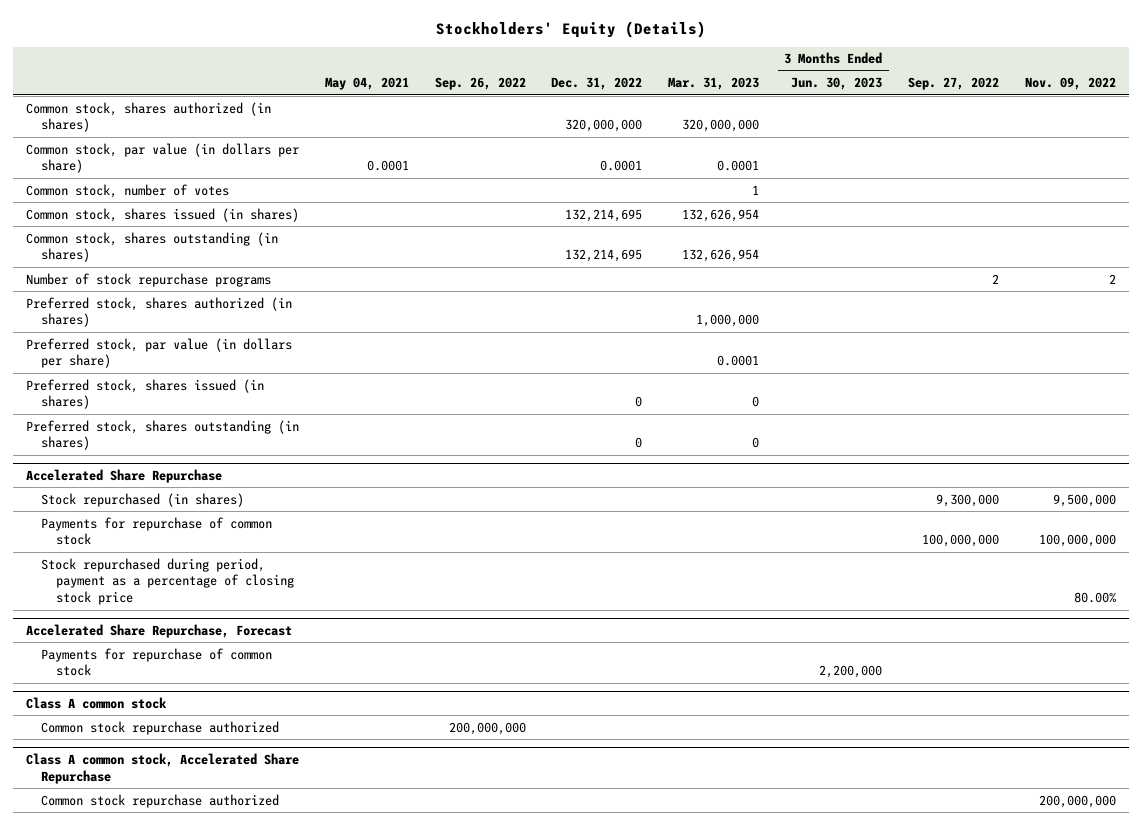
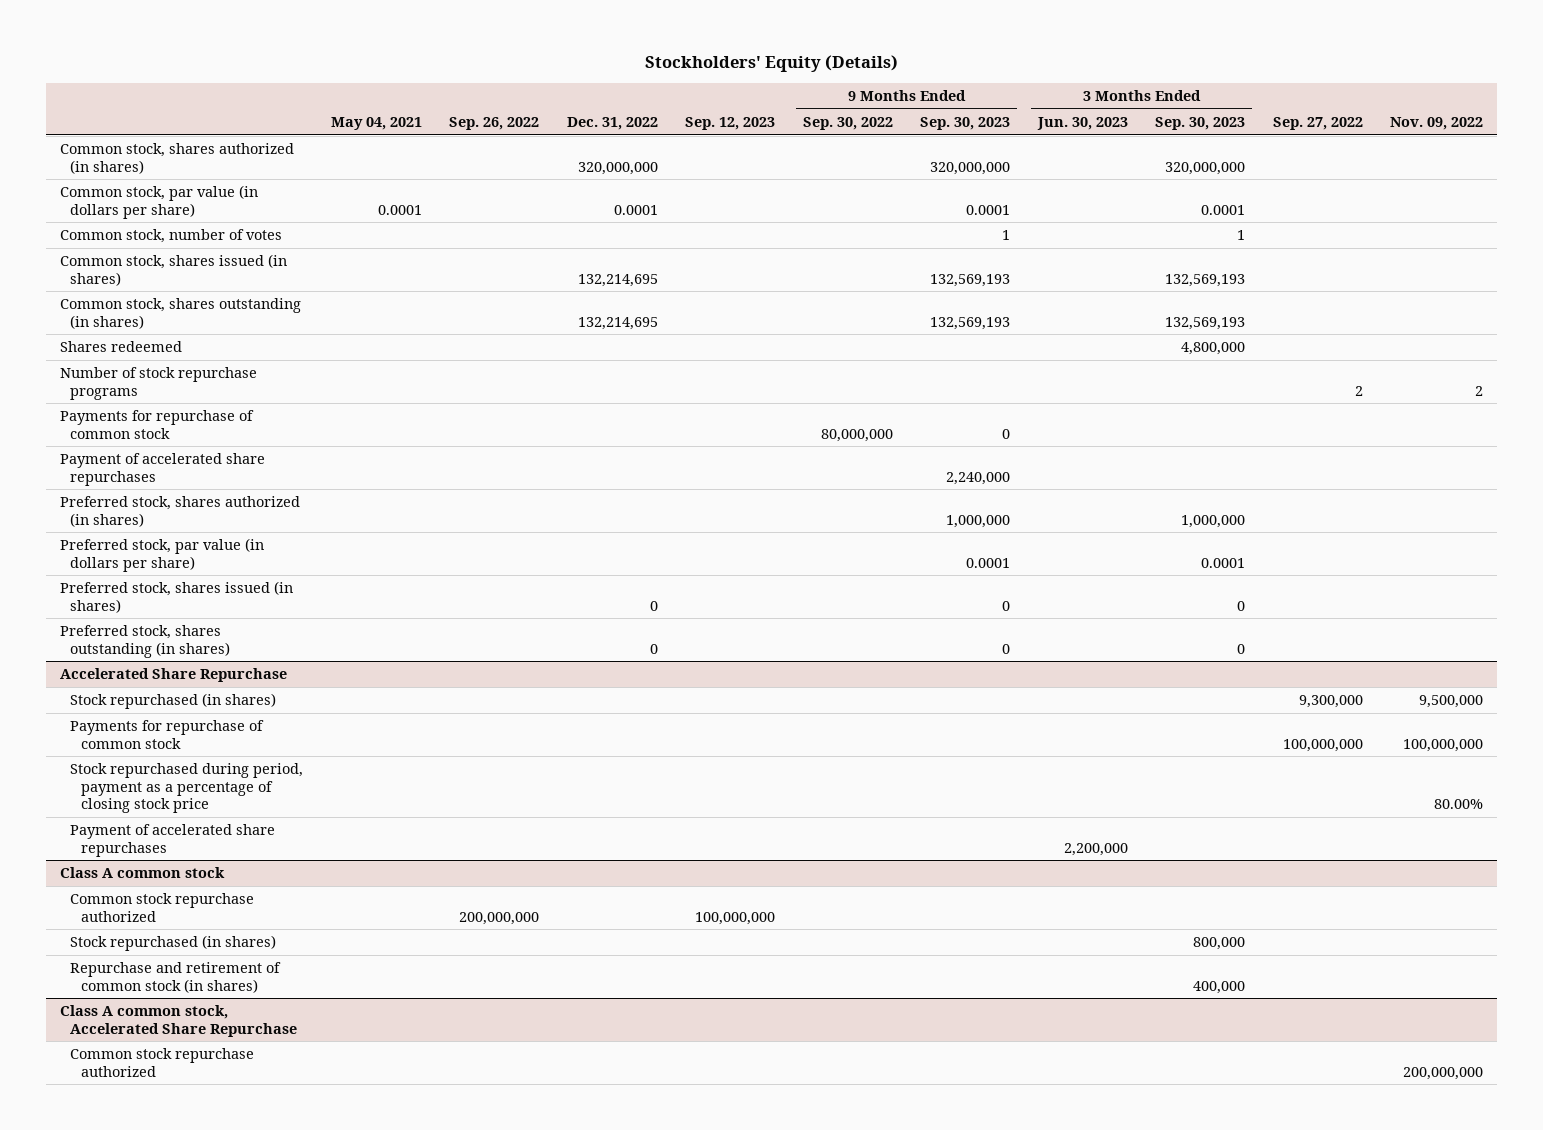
- | May 04, 2021 | Sep. 26, 2022 | Dec. 31, 2022 | Mar. 31, 2023 | 3 Months Ended Jun. 30, 2023 | Sep. 27, 2022 | Nov. 09, 2022
+ | May 04, 2021 | Sep. 26, 2022 | Dec. 31, 2022 | Sep. 12, 2023 | 9 Months Ended Sep. 30, 2022 | 9 Months Ended Sep. 30, 2023 | 3 Months Ended Jun. 30, 2023 | 3 Months Ended Sep. 30, 2023 | Sep. 27, 2022 | Nov. 09, 2022
+ Shares redeemed | | | | | | | | 4,800,000 | |
+ Payments for repurchase of common stock | | | | | 80,000,000 | 0 | | | |
+ Payment of accelerated share repurchases | | | | | | 2,240,000 | | | |
- Accelerated Share Repurchase, Forecast
- Payments for repurchase of common stock | | | | | 2,200,000 | |
@ Accelerated Share Repurchase
+ Payment of accelerated share repurchases | | | | | | | 2,200,000 | | |
@ Class A common stock
+ Stock repurchased (in shares) | | | | | | | | 800,000 | |
+ Repurchase and retirement of common stock (in shares) | | | | | | | | 400,000 | |

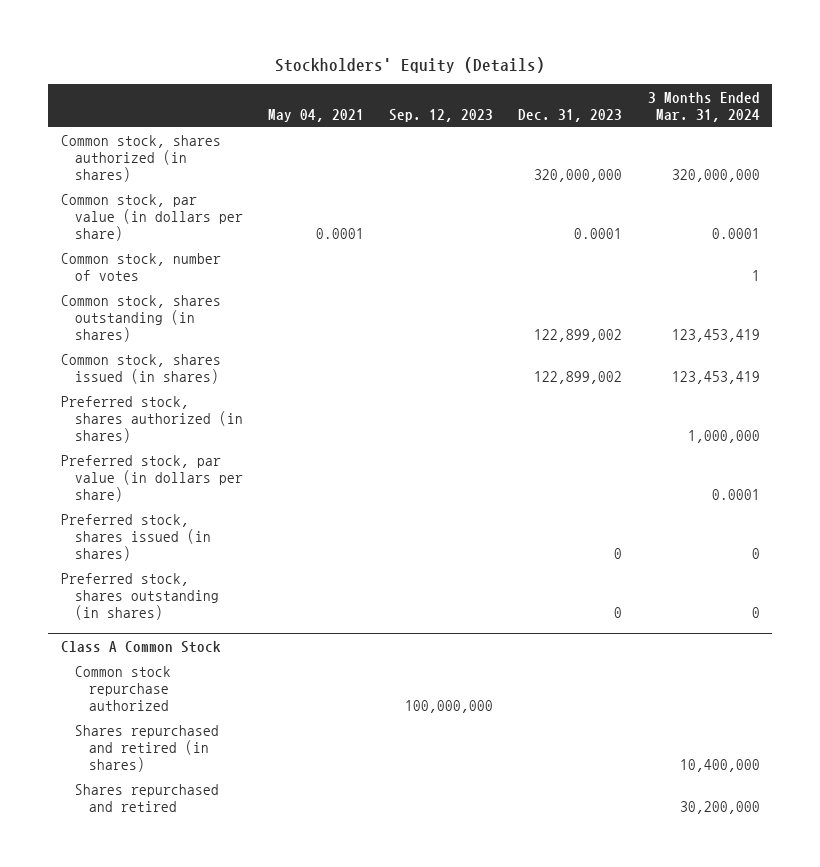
- | May 04, 2021 | Sep. 26, 2022 | Dec. 31, 2022 | Sep. 12, 2023 | 9 Months Ended Sep. 30, 2022 | 9 Months Ended Sep. 30, 2023 | 3 Months Ended Jun. 30, 2023 | 3 Months Ended Sep. 30, 2023 | Sep. 27, 2022 | Nov. 09, 2022
+ | May 04, 2021 | Sep. 12, 2023 | Dec. 31, 2023 | 3 Months Ended Mar. 31, 2024
- Shares redeemed | | | | | | | | 4,800,000 | |
- Number of stock repurchase programs | | | | | | | | | 2 | 2
- Payments for repurchase of common stock | | | | | 80,000,000 | 0 | | | |
- Payment of accelerated share repurchases | | | | | | 2,240,000 | | | |
moved down: Common stock, shares issued (in shares) | | | 122,899,002 | 123,453,419
- Accelerated Share Repurchase
- Stock repurchased (in shares) | | | | | | | | | 9,300,000 | 9,500,000
- Payments for repurchase of common stock | | | | | | | | | 100,000,000 | 100,000,000
- Stock repurchased during period, payment as a percentage of closing stock price | | | | | | | | | | 80.00%
- Payment of accelerated share repurchases | | | | | | | 2,200,000 | | |
- Class A common stock
+ Class A Common Stock
- Stock repurchased (in shares) | | | | | | | | 800,000 | |
- Repurchase and retirement of common stock (in shares) | | | | | | | | 400,000 | |
- Class A common stock, Accelerated Share Repurchase
- Common stock repurchase authorized | | | | | | | | | | 200,000,000
+ Shares repurchased and retired (in shares) | | | | 10,400,000
+ Shares repurchased and retired | | | | 30,200,000

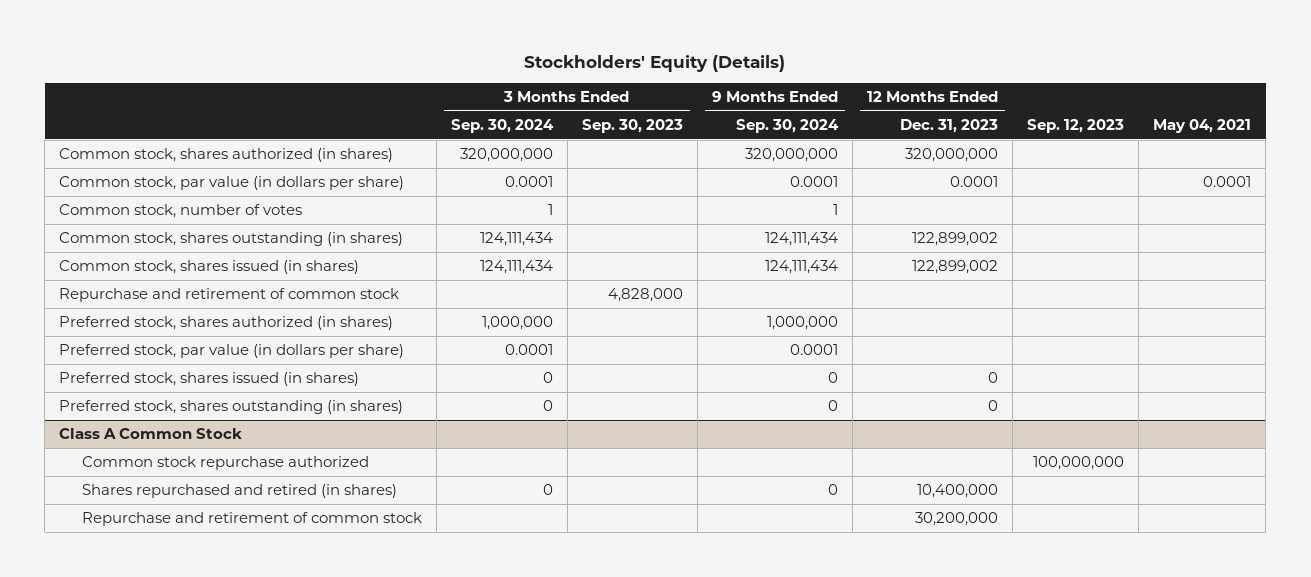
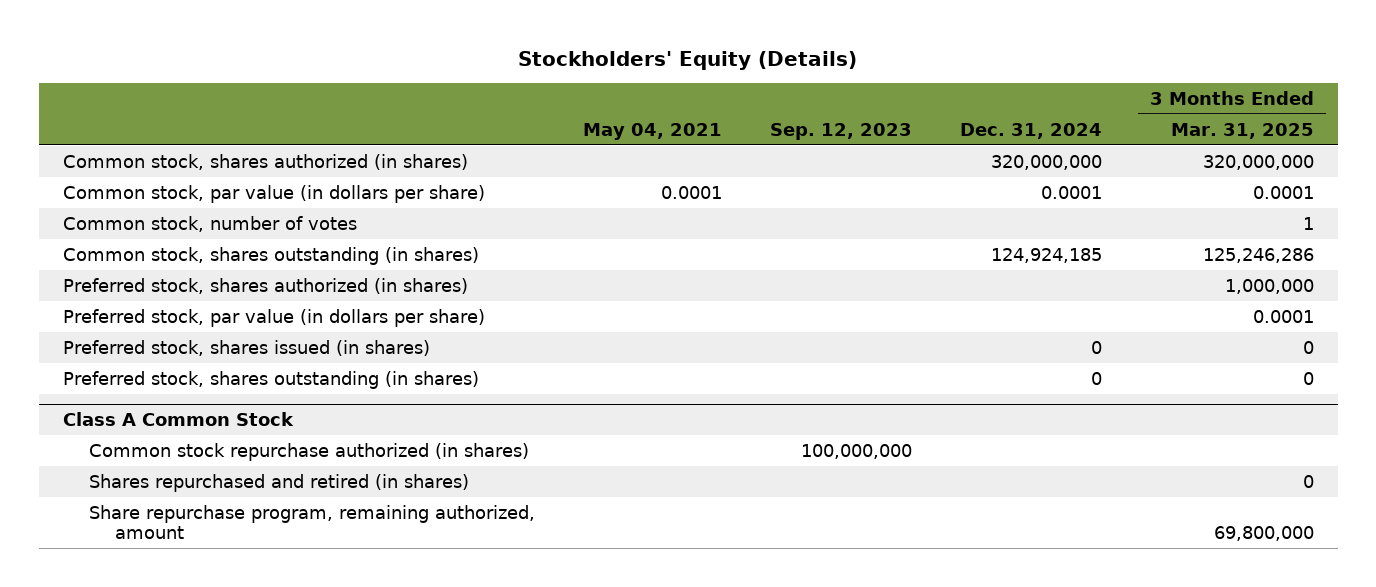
- | 3 Months Ended Sep. 30, 2024 | 3 Months Ended Sep. 30, 2023 | 9 Months Ended Sep. 30, 2024 | 12 Months Ended Dec. 31, 2023 | Sep. 12, 2023 | May 04, 2021
+ | May 04, 2021 | Sep. 12, 2023 | Dec. 31, 2024 | 3 Months Ended Mar. 31, 2025
- Common stock, shares issued (in shares) | 124,111,434 | | 124,111,434 | 122,899,002 | |
- Repurchase and retirement of common stock | | 4,828,000 | | | |
@ Class A Common Stock
- Common stock repurchase authorized | | | | | 100,000,000 |
+ Common stock repurchase authorized (in shares) | | 100,000,000 | |
- Repurchase and retirement of common stock | | | | 30,200,000 | |
+ Share repurchase program, remaining authorized, amount | | | | 69,800,000

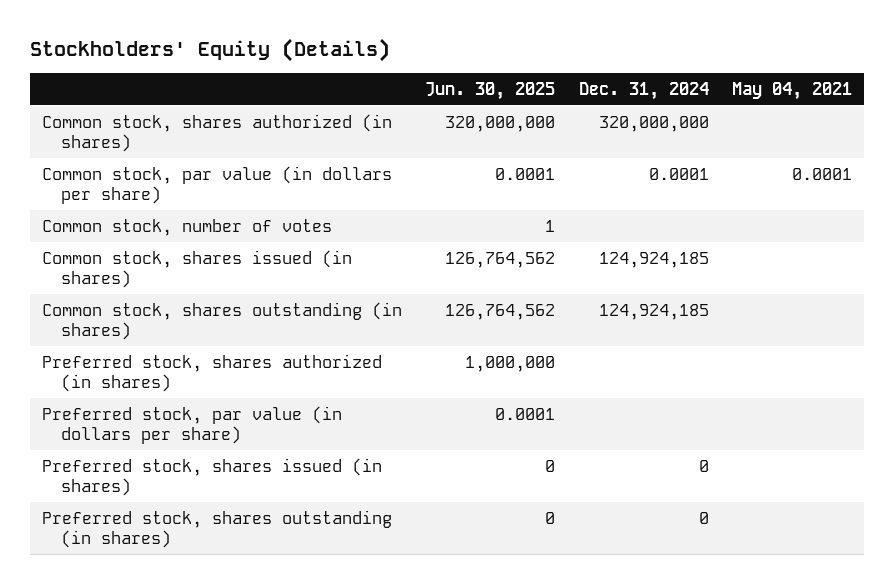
- | May 04, 2021 | Sep. 12, 2023 | Dec. 31, 2024 | 3 Months Ended Mar. 31, 2025
+ | Jun. 30, 2025 | Dec. 31, 2024 | May 04, 2021
+ Common stock, shares issued (in shares) | 126,764,562 | 124,924,185 |
- Class A Common Stock
- Common stock repurchase authorized (in shares) | | 100,000,000 | |
- Shares repurchased and retired (in shares) | | | | 0
- Share repurchase program, remaining authorized, amount | | | | 69,800,000

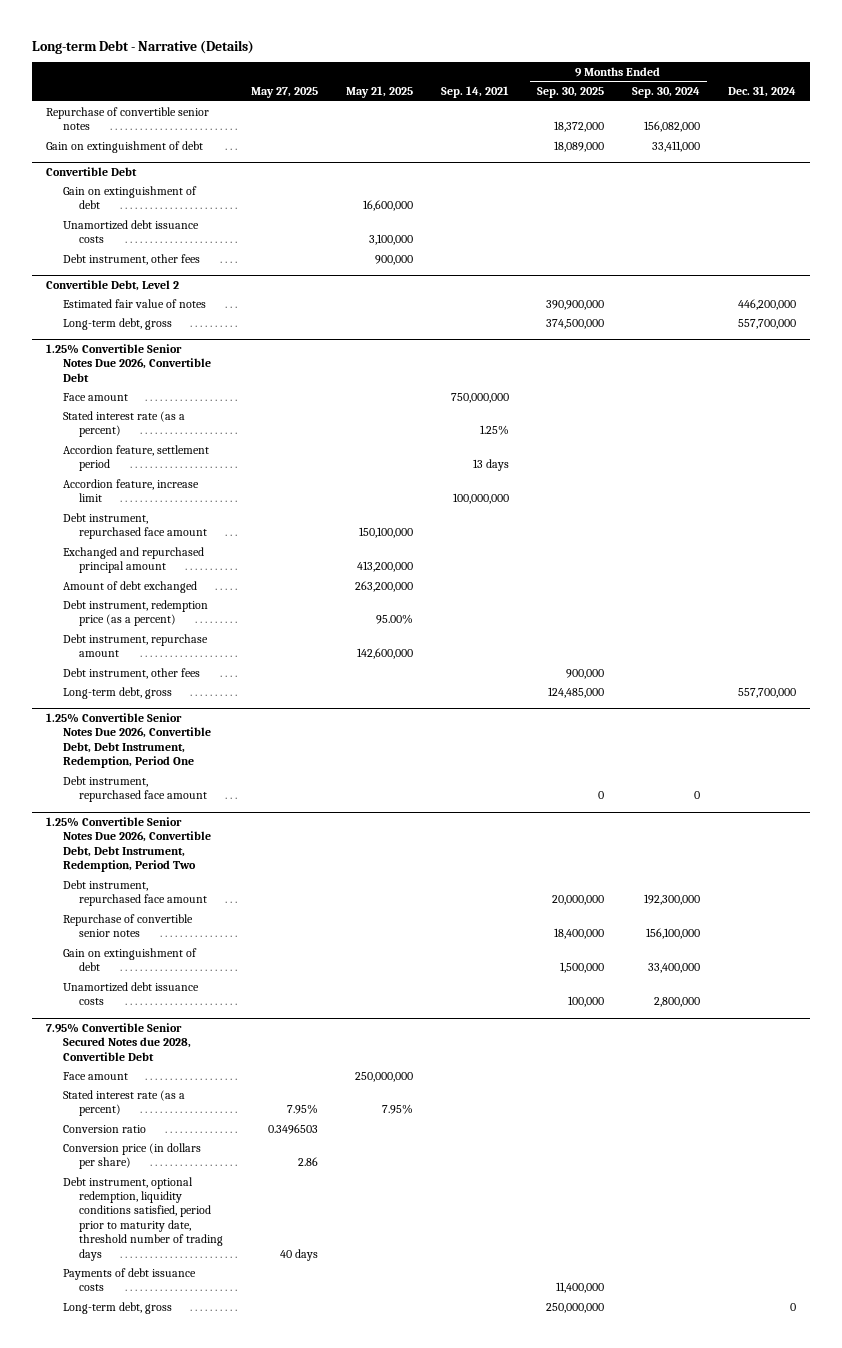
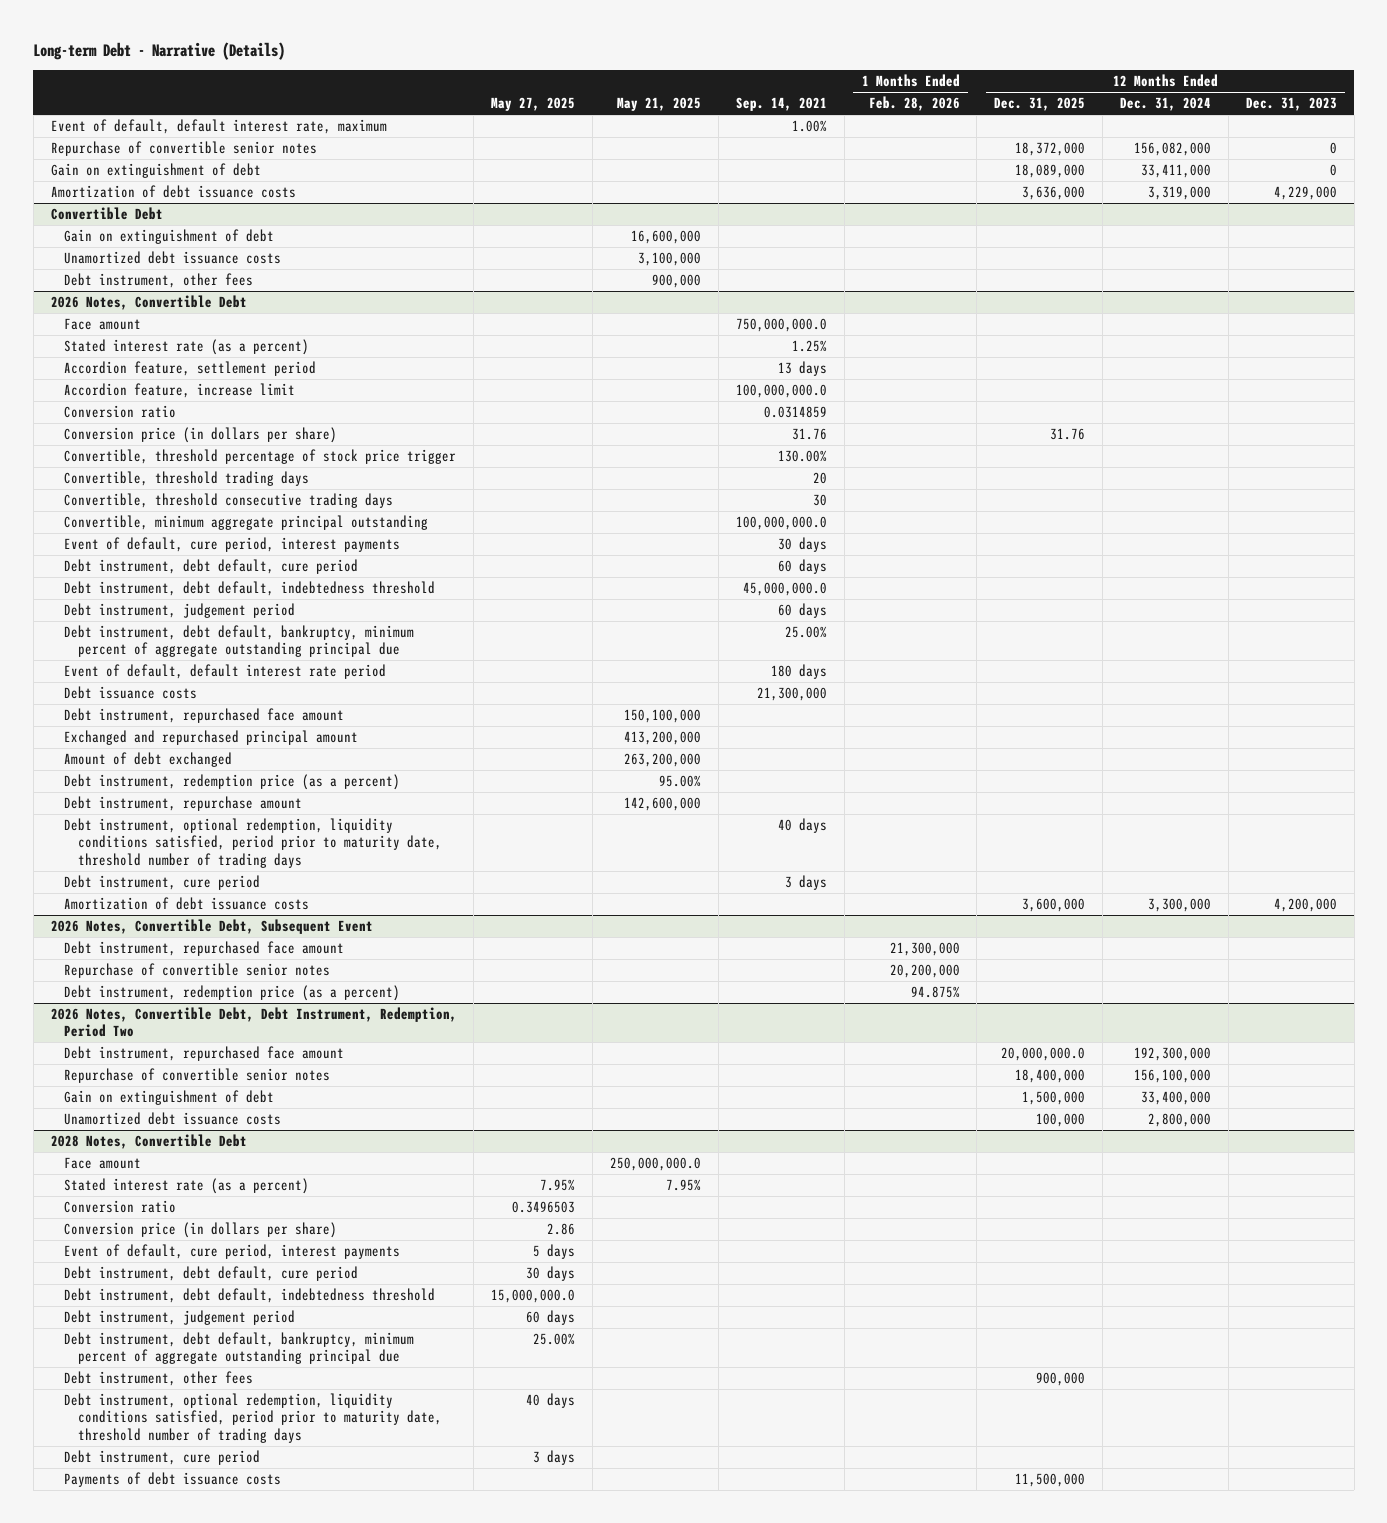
- | May 27, 2025 | May 21, 2025 | Sep. 14, 2021 | 9 Months Ended Sep. 30, 2025 | 9 Months Ended Sep. 30, 2024 | Dec. 31, 2024
+ | May 27, 2025 | May 21, 2025 | Sep. 14, 2021 | 1 Months Ended Feb. 28, 2026 | 12 Months Ended Dec. 31, 2025 | 12 Months Ended Dec. 31, 2024 | 12 Months Ended Dec. 31, 2023
+ Event of default, default interest rate, maximum | | | 1.00% | | | |
+ Amortization of debt issuance costs | | | | | 3,636,000 | 3,319,000 | 4,229,000
- Convertible Debt, Level 2
- Estimated fair value of notes | | | | 390,900,000 | | 446,200,000
- Long-term debt, gross | | | | 374,500,000 | | 557,700,000
- 1.25% Convertible Senior Notes Due 2026, Convertible Debt
- Face amount | | | 750,000,000 | | |
+ 2026 Notes, Convertible Debt
+ Face amount | | | 750,000,000.0 | | | |
- Accordion feature, increase limit | | | 100,000,000 | | |
+ Accordion feature, increase limit | | | 100,000,000.0 | | | |
+ Conversion ratio | | | 0.0314859 | | | |
+ Conversion price (in dollars per share) | | | 31.76 | | 31.76 | |
+ Convertible, threshold percentage of stock price trigger | | | 130.00% | | | |
+ Convertible, threshold trading days | | | 20 | | | |
+ Convertible, threshold consecutive trading days | | | 30 | | | |
+ Convertible, minimum aggregate principal outstanding | | | 100,000,000.0 | | | |
+ Event of default, cure period, interest payments | | | 30 days | | | |
+ Debt instrument, debt default, cure period | | | 60 days | | | |
+ Debt instrument, debt default, indebtedness threshold | | | 45,000,000.0 | | | |
+ Debt instrument, judgement period | | | 60 days | | | |
+ Debt instrument, debt default, bankruptcy, minimum percent of aggregate outstanding principal due | | | 25.00% | | | |
+ Event of default, default interest rate period | | | 180 days | | | |
+ Debt issuance costs | | | 21,300,000 | | | |
- Debt instrument, other fees | | | | 900,000 | |
- Long-term debt, gross | | | | 124,485,000 | | 557,700,000
- 1.25% Convertible Senior Notes Due 2026, Convertible Debt, Debt Instrument, Redemption, Period One
- Debt instrument, repurchased face amount | | | | 0 | 0 |
- 1.25% Convertible Senior Notes Due 2026, Convertible Debt, Debt Instrument, Redemption, Period Two
+ Debt instrument, optional redemption, liquidity conditions satisfied, period prior to maturity date, threshold number of trading days | | | 40 days | | | |
+ Debt instrument, cure period | | | 3 days | | | |
+ Amortization of debt issuance costs | | | | | 3,600,000 | 3,300,000 | 4,200,000
+ 2026 Notes, Convertible Debt, Subsequent Event
+ Debt instrument, repurchased face amount | | | | 21,300,000 | | |
+ Repurchase of convertible senior notes | | | | 20,200,000 | | |
+ Debt instrument, redemption price (as a percent) | | | | 94.875% | | |
+ 2026 Notes, Convertible Debt, Debt Instrument, Redemption, Period Two
- 7.95% Convertible Senior Secured Notes due 2028, Convertible Debt
- Face amount | | 250,000,000 | | | |
+ 2028 Notes, Convertible Debt
+ Face amount | | 250,000,000.0 | | | | |
+ Event of default, cure period, interest payments | 5 days | | | | | |
+ Debt instrument, debt default, cure period | 30 days | | | | | |
+ Debt instrument, debt default, indebtedness threshold | 15,000,000.0 | | | | | |
+ Debt instrument, judgement period | 60 days | | | | | |
+ Debt instrument, debt default, bankruptcy, minimum percent of aggregate outstanding principal due | 25.00% | | | | | |
+ Debt instrument, other fees | | | | | 900,000 | |
+ Debt instrument, cure period | 3 days | | | | | |
- Long-term debt, gross | | | | 250,000,000 | | 0

